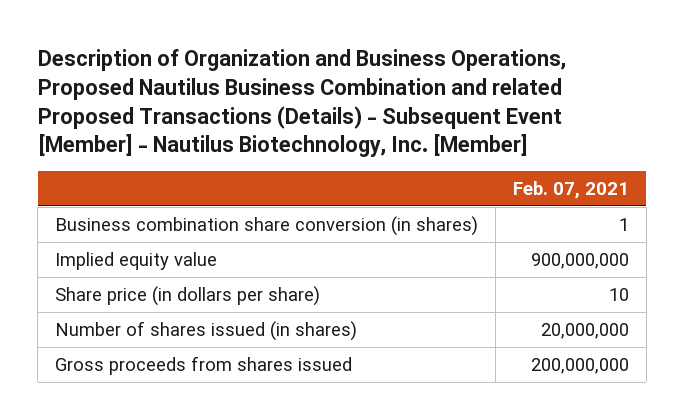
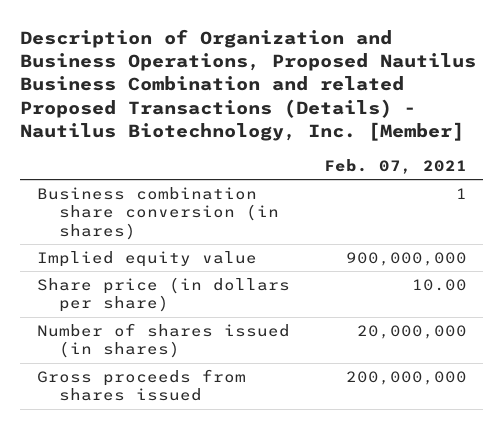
- Description of Organization and Business Operations, Proposed Nautilus Business Combination and related Proposed Transactions (Details) - Subsequent Event [Member] - Nautilus Biotechnology, Inc. [Member]
+ Description of Organization and Business Operations, Proposed Nautilus Business Combination and related Proposed Transactions (Details) - Nautilus Biotechnology, Inc. [Member]
- Share price (in dollars per share) | 10
+ Share price (in dollars per share) | 10.00

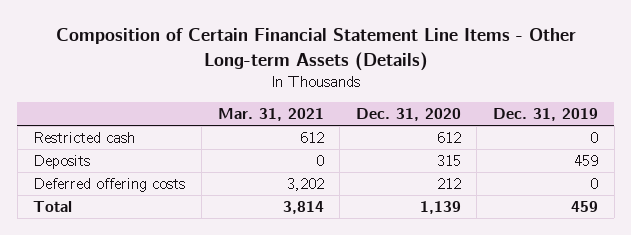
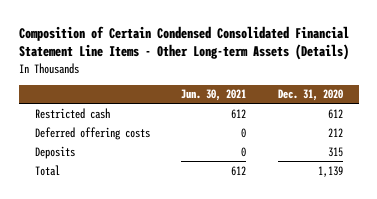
- Composition of Certain Financial Statement Line Items - Other Long-term Assets (Details)
+ Composition of Certain Condensed Consolidated Financial Statement Line Items - Other Long-term Assets (Details)
- | Mar. 31, 2021 | Dec. 31, 2020 | Dec. 31, 2019
+ | Jun. 30, 2021 | Dec. 31, 2020
moved down: Deposits | 0 | 315

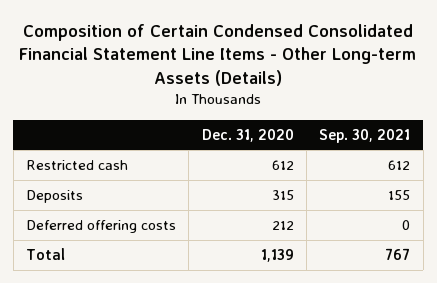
- | Jun. 30, 2021 | Dec. 31, 2020
+ | Dec. 31, 2020 | Sep. 30, 2021
moved down: Deferred offering costs | 212 | 0

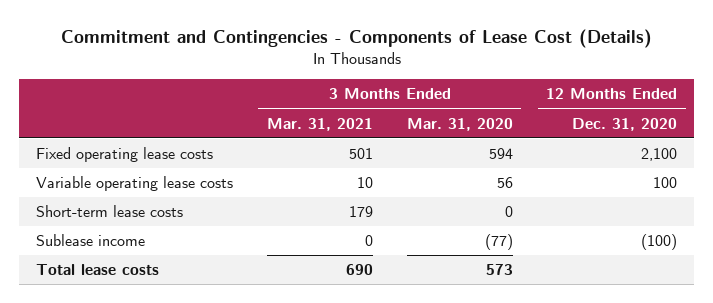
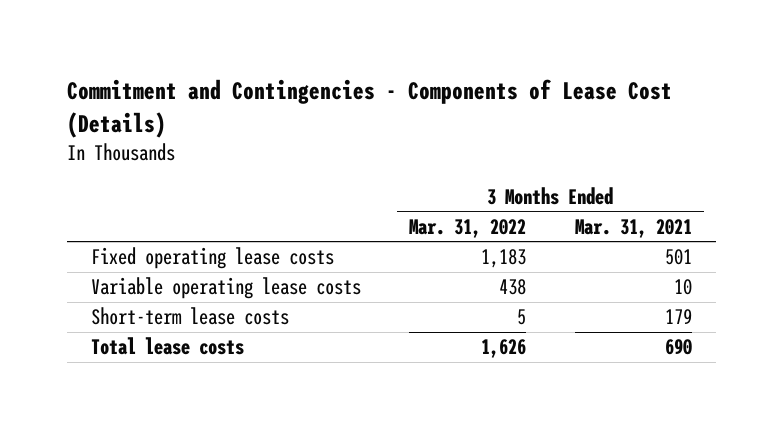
- | 3 Months Ended Mar. 31, 2021 | 3 Months Ended Mar. 31, 2020 | 12 Months Ended Dec. 31, 2020
+ | 3 Months Ended Mar. 31, 2022 | 3 Months Ended Mar. 31, 2021
- Sublease income | 0 | (77) | (100)

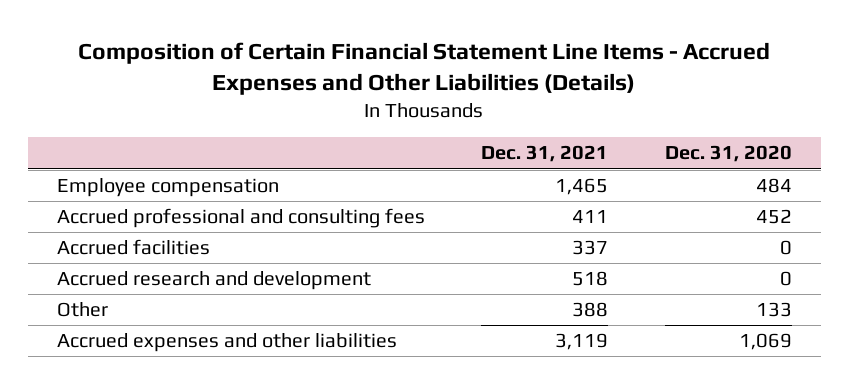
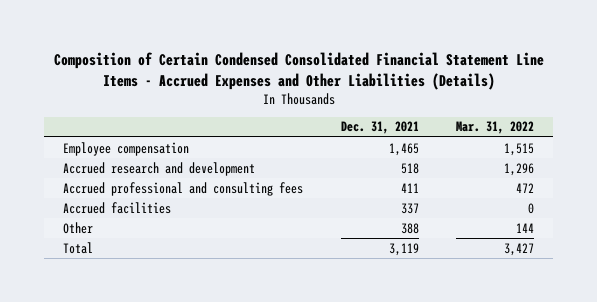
- Composition of Certain Financial Statement Line Items - Accrued Expenses and Other Liabilities (Details)
+ Composition of Certain Condensed Consolidated Financial Statement Line Items - Accrued Expenses and Other Liabilities (Details)
- | Dec. 31, 2021 | Dec. 31, 2020
+ | Dec. 31, 2021 | Mar. 31, 2022
moved up: Accrued research and development | 518 | 1,296
- Accrued expenses and other liabilities | 3,119 | 1,069
+ Total | 3,119 | 3,427

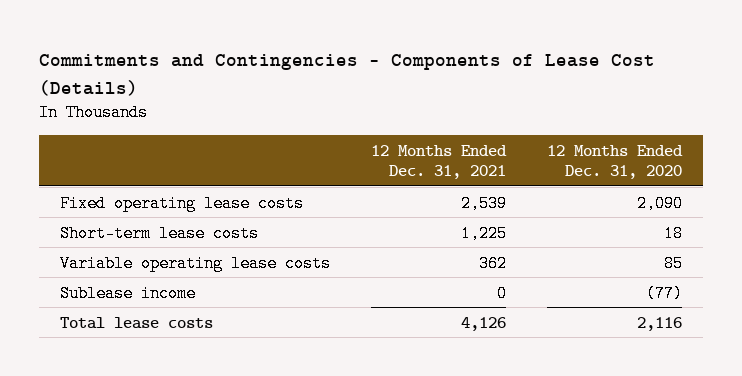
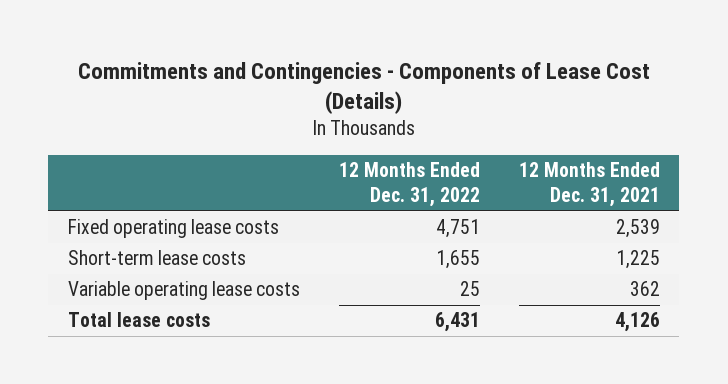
- | 12 Months Ended Dec. 31, 2021 | 12 Months Ended Dec. 31, 2020
+ | 12 Months Ended Dec. 31, 2022 | 12 Months Ended Dec. 31, 2021
- Sublease income | 0 | (77)

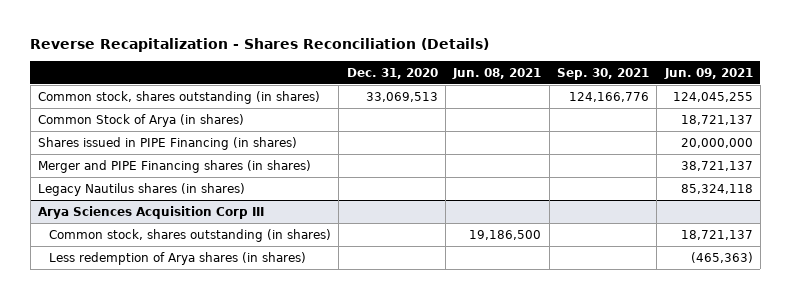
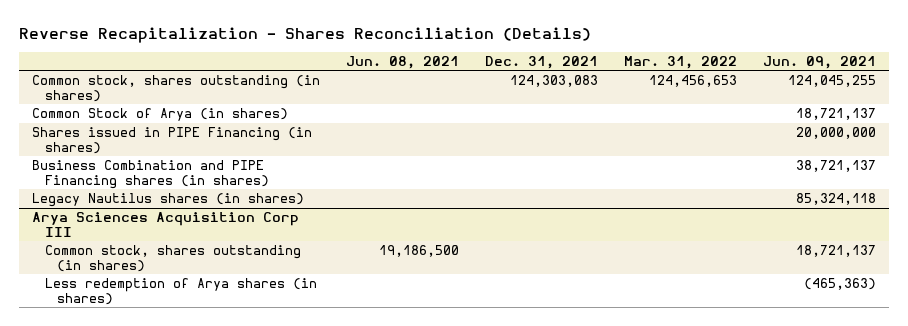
- | Dec. 31, 2020 | Jun. 08, 2021 | Sep. 30, 2021 | Jun. 09, 2021
+ | Jun. 08, 2021 | Dec. 31, 2021 | Mar. 31, 2022 | Jun. 09, 2021
- Merger and PIPE Financing shares (in shares) | | | | 38,721,137
+ Business Combination and PIPE Financing shares (in shares) | | | | 38,721,137

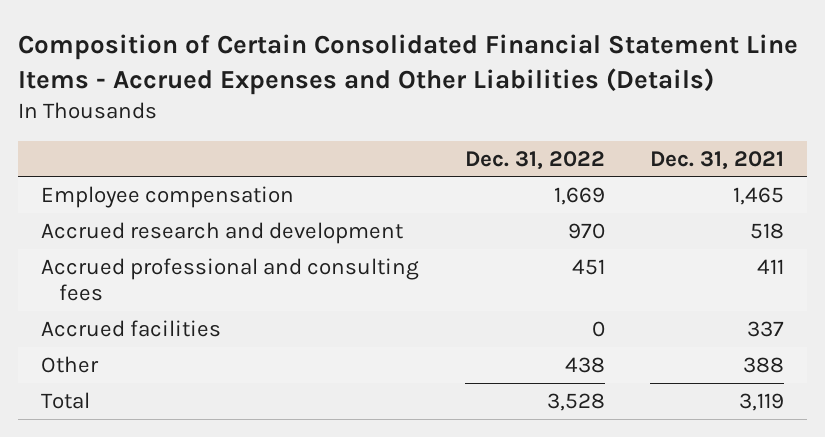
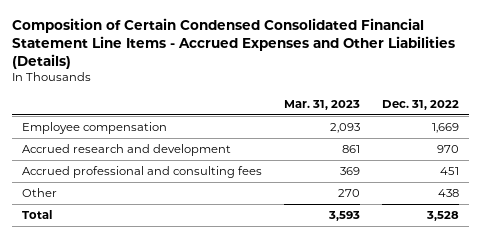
- Composition of Certain Consolidated Financial Statement Line Items - Accrued Expenses and Other Liabilities (Details)
+ Composition of Certain Condensed Consolidated Financial Statement Line Items - Accrued Expenses and Other Liabilities (Details)
- | Dec. 31, 2022 | Dec. 31, 2021
+ | Mar. 31, 2023 | Dec. 31, 2022
- Accrued facilities | 0 | 337

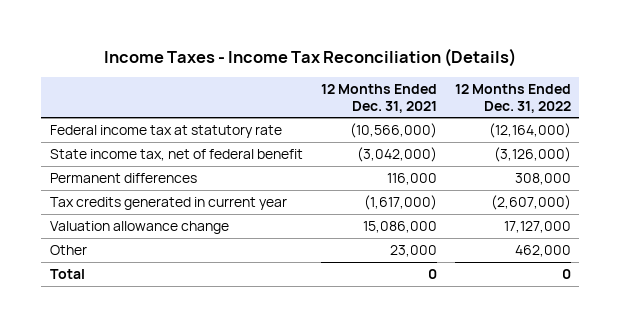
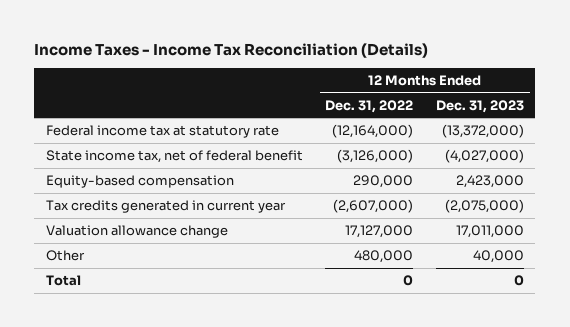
- | 12 Months Ended Dec. 31, 2021 | 12 Months Ended Dec. 31, 2022
+ | 12 Months Ended Dec. 31, 2022 | 12 Months Ended Dec. 31, 2023
- Permanent differences | 116,000 | 308,000
+ Equity-based compensation | 290,000 | 2,423,000
- Other | 23,000 | 462,000
+ Other | 480,000 | 40,000

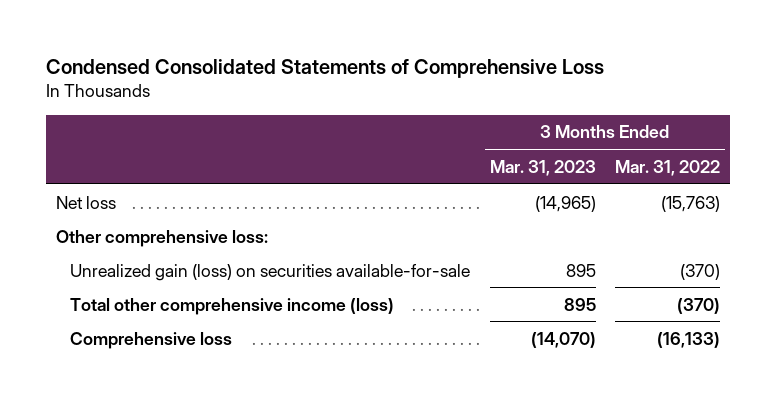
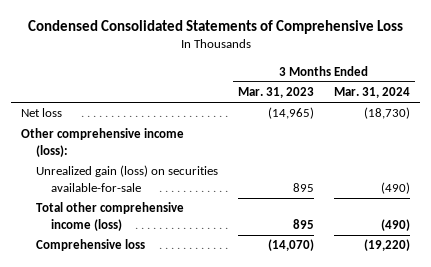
- | 3 Months Ended Mar. 31, 2023 | 3 Months Ended Mar. 31, 2022
+ | 3 Months Ended Mar. 31, 2023 | 3 Months Ended Mar. 31, 2024
- Other comprehensive loss:
+ Other comprehensive income (loss):

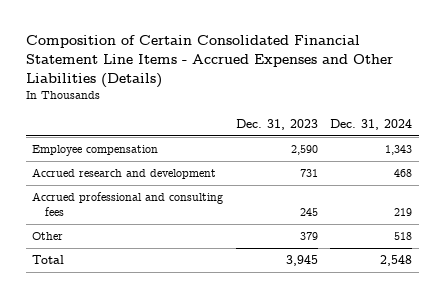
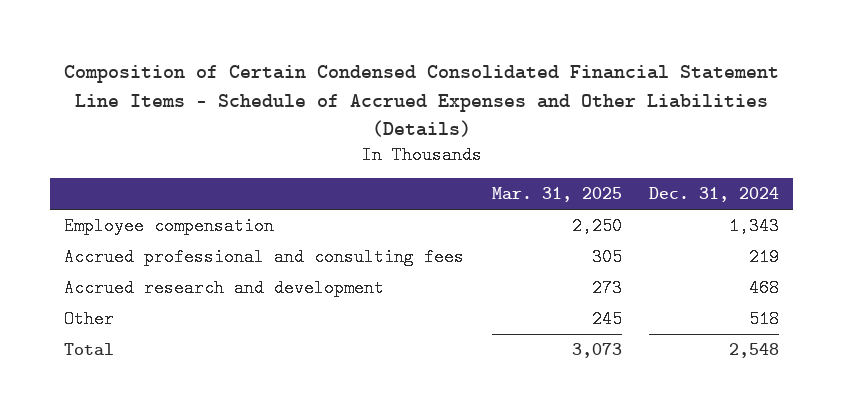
- Composition of Certain Consolidated Financial Statement Line Items - Accrued Expenses and Other Liabilities (Details)
+ Composition of Certain Condensed Consolidated Financial Statement Line Items - Schedule of Accrued Expenses and Other Liabilities (Details)
- | Dec. 31, 2023 | Dec. 31, 2024
+ | Mar. 31, 2025 | Dec. 31, 2024
moved down: Accrued research and development | 273 | 468

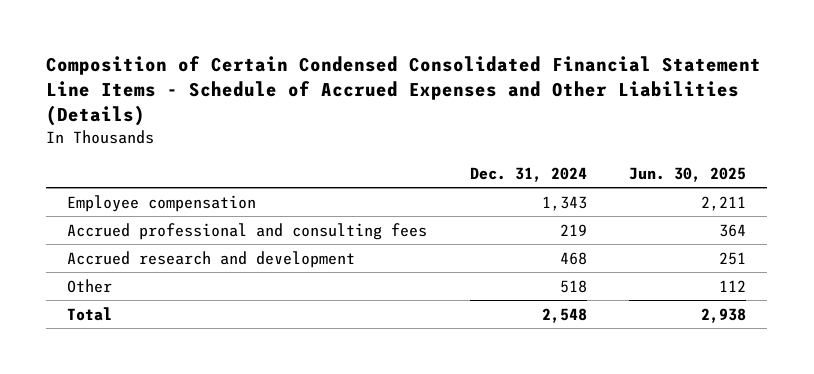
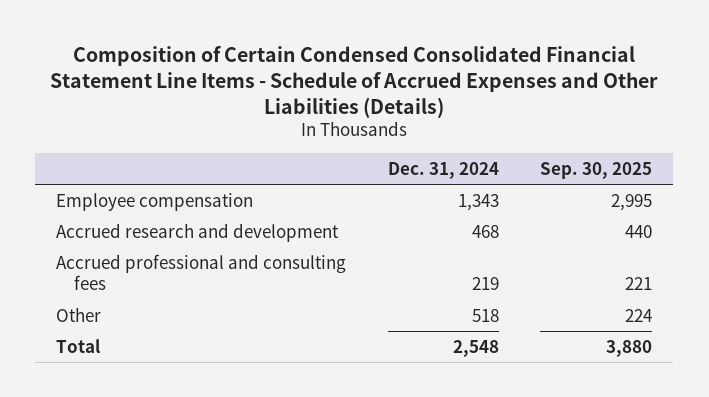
- | Dec. 31, 2024 | Jun. 30, 2025
+ | Dec. 31, 2024 | Sep. 30, 2025
moved down: Accrued professional and consulting fees | 219 | 221

